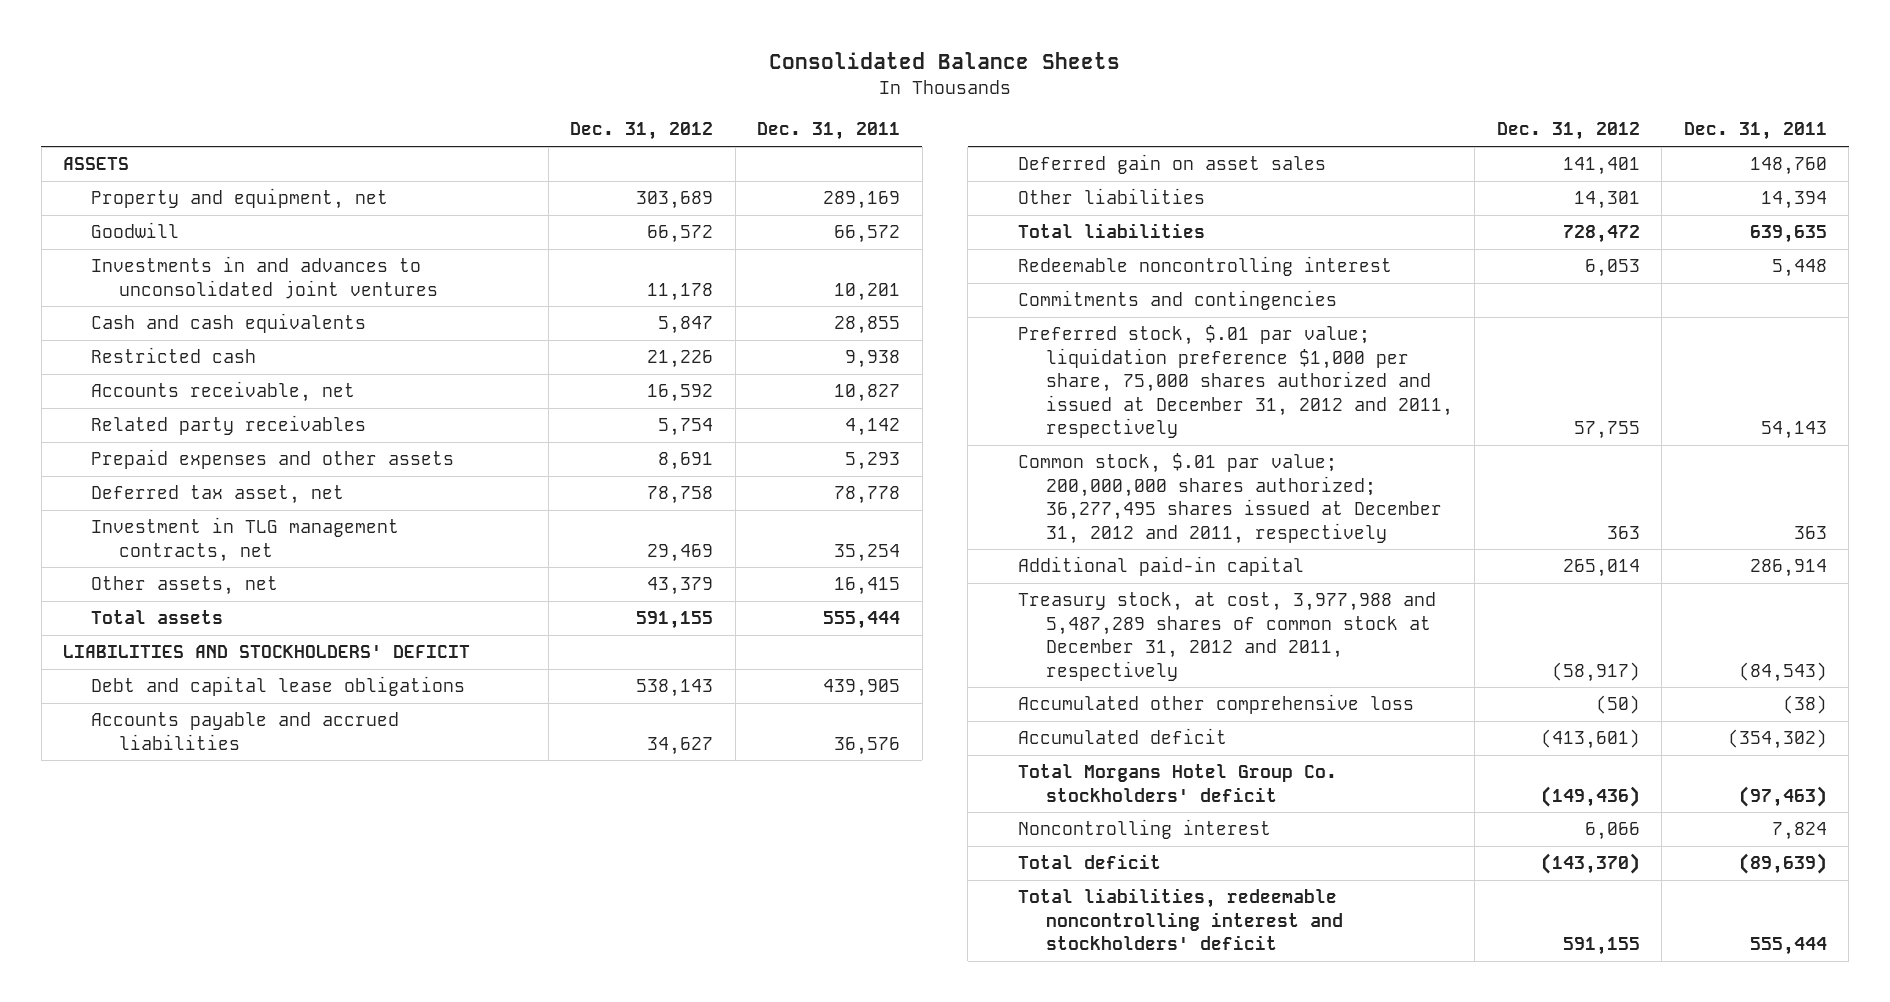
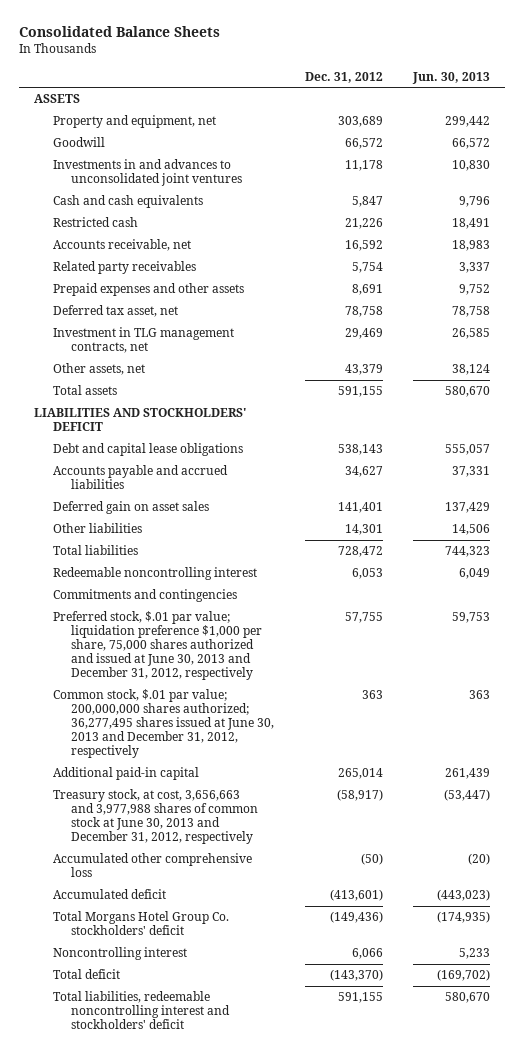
- | Dec. 31, 2012 | Dec. 31, 2011
+ | Dec. 31, 2012 | Jun. 30, 2013
- Preferred stock, $.01 par value; liquidation preference $1,000 per share, 75,000 shares authorized and issued at December 31, 2012 and 2011, respectively | 57,755 | 54,143
- Common stock, $.01 par value; 200,000,000 shares authorized; 36,277,495 shares issued at December 31, 2012 and 2011, respectively | 363 | 363
+ Preferred stock, $.01 par value; liquidation preference $1,000 per share, 75,000 shares authorized and issued at June 30, 2013 and December 31, 2012, respectively | 57,755 | 59,753
+ Common stock, $.01 par value; 200,000,000 shares authorized; 36,277,495 shares issued at June 30, 2013 and December 31, 2012, respectively | 363 | 363
- Treasury stock, at cost, 3,977,988 and 5,487,289 shares of common stock at December 31, 2012 and 2011, respectively | (58,917) | (84,543)
+ Treasury stock, at cost, 3,656,663 and 3,977,988 shares of common stock at June 30, 2013 and December 31, 2012, respectively | (58,917) | (53,447)

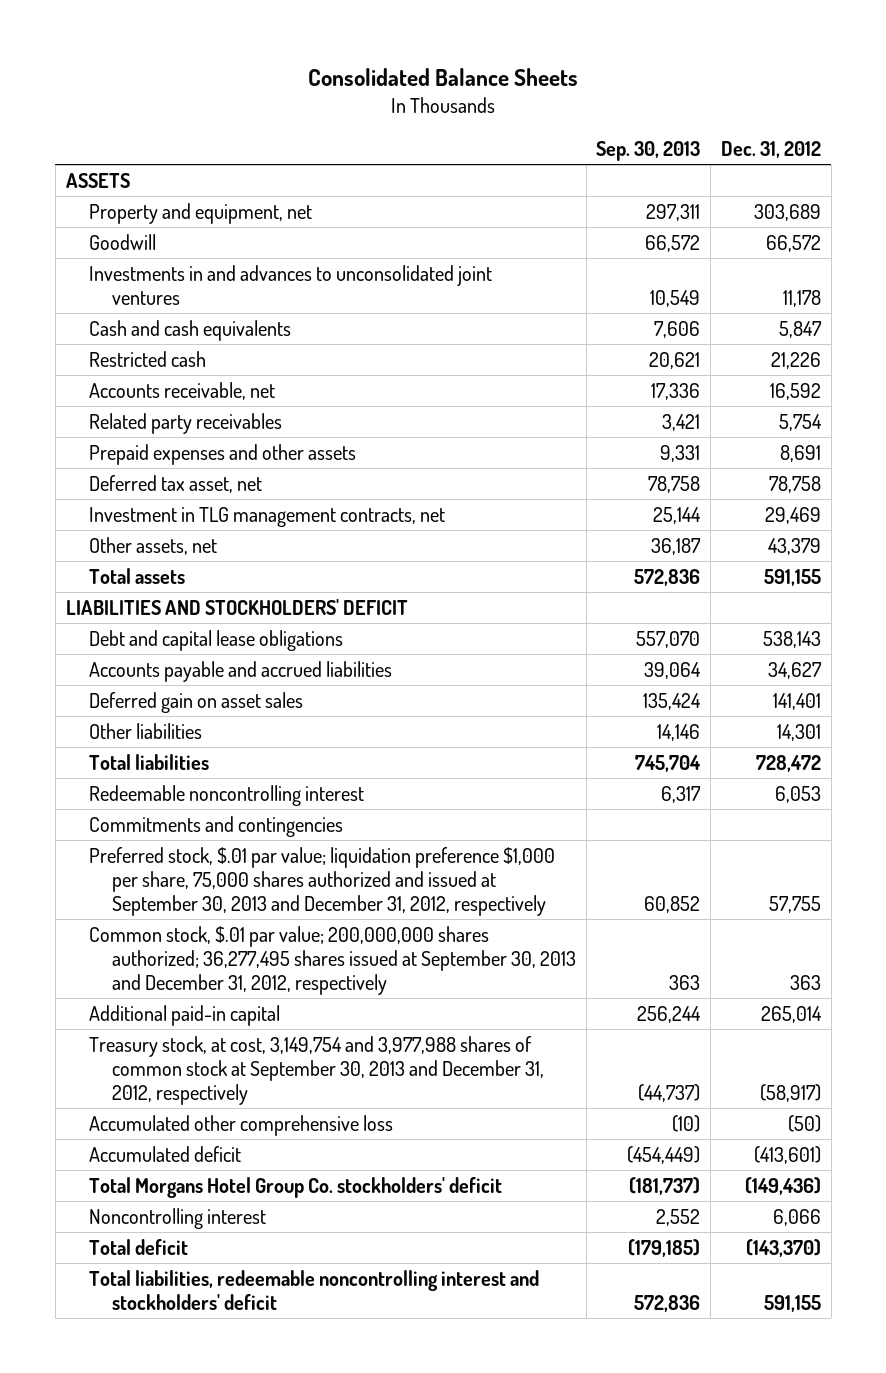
- | Dec. 31, 2012 | Jun. 30, 2013
+ | Sep. 30, 2013 | Dec. 31, 2012
- Preferred stock, $.01 par value; liquidation preference $1,000 per share, 75,000 shares authorized and issued at June 30, 2013 and December 31, 2012, respectively | 57,755 | 59,753
- Common stock, $.01 par value; 200,000,000 shares authorized; 36,277,495 shares issued at June 30, 2013 and December 31, 2012, respectively | 363 | 363
+ Preferred stock, $.01 par value; liquidation preference $1,000 per share, 75,000 shares authorized and issued at September 30, 2013 and December 31, 2012, respectively | 60,852 | 57,755
+ Common stock, $.01 par value; 200,000,000 shares authorized; 36,277,495 shares issued at September 30, 2013 and December 31, 2012, respectively | 363 | 363
- Treasury stock, at cost, 3,656,663 and 3,977,988 shares of common stock at June 30, 2013 and December 31, 2012, respectively | (58,917) | (53,447)
+ Treasury stock, at cost, 3,149,754 and 3,977,988 shares of common stock at September 30, 2013 and December 31, 2012, respectively | (44,737) | (58,917)

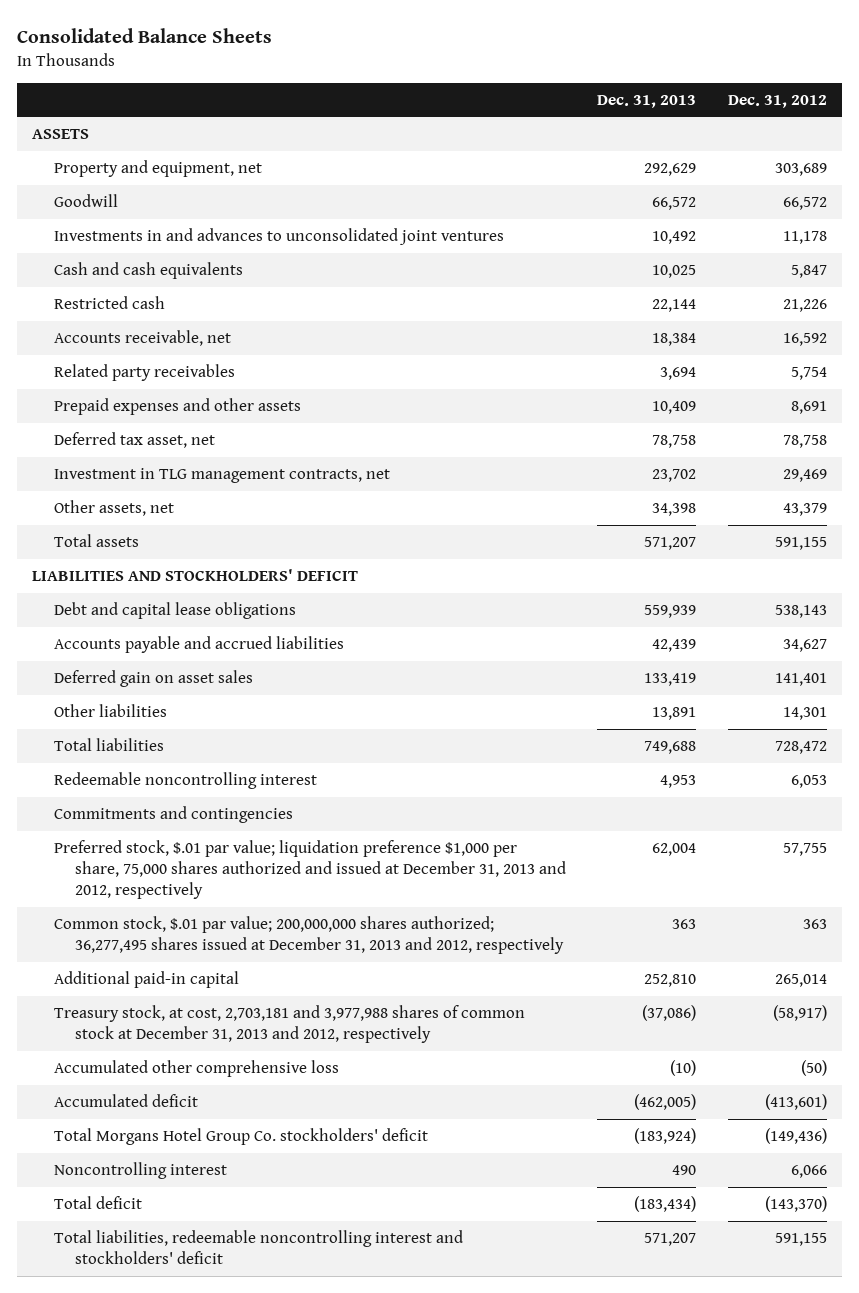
- | Sep. 30, 2013 | Dec. 31, 2012
+ | Dec. 31, 2013 | Dec. 31, 2012
- Preferred stock, $.01 par value; liquidation preference $1,000 per share, 75,000 shares authorized and issued at September 30, 2013 and December 31, 2012, respectively | 60,852 | 57,755
- Common stock, $.01 par value; 200,000,000 shares authorized; 36,277,495 shares issued at September 30, 2013 and December 31, 2012, respectively | 363 | 363
+ Preferred stock, $.01 par value; liquidation preference $1,000 per share, 75,000 shares authorized and issued at December 31, 2013 and 2012, respectively | 62,004 | 57,755
+ Common stock, $.01 par value; 200,000,000 shares authorized; 36,277,495 shares issued at December 31, 2013 and 2012, respectively | 363 | 363
- Treasury stock, at cost, 3,149,754 and 3,977,988 shares of common stock at September 30, 2013 and December 31, 2012, respectively | (44,737) | (58,917)
+ Treasury stock, at cost, 2,703,181 and 3,977,988 shares of common stock at December 31, 2013 and 2012, respectively | (37,086) | (58,917)

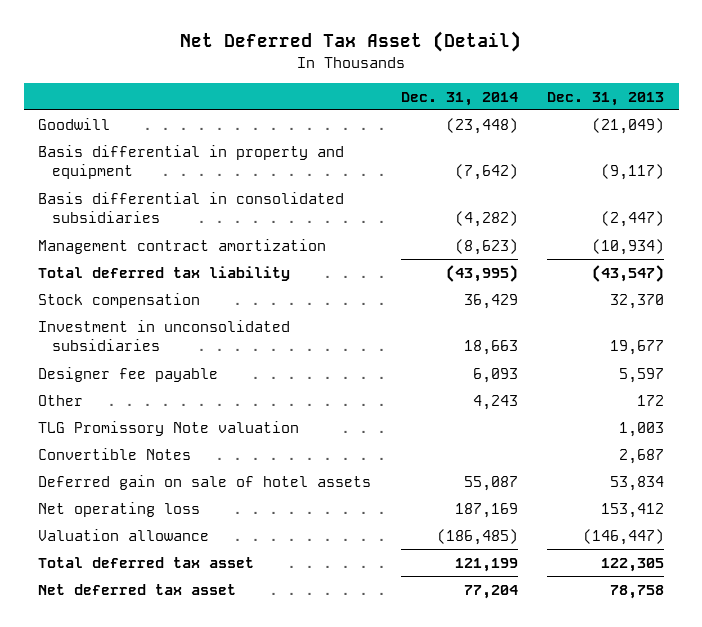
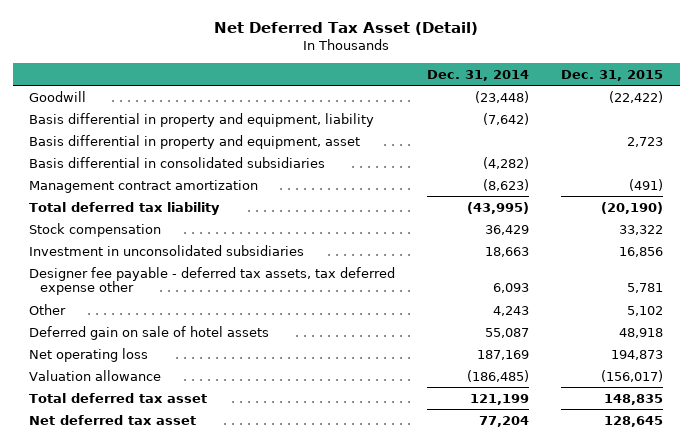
- | Dec. 31, 2014 | Dec. 31, 2013
+ | Dec. 31, 2014 | Dec. 31, 2015
- Basis differential in property and equipment | (7,642) | (9,117)
+ Basis differential in property and equipment, liability | (7,642) |
+ Basis differential in property and equipment, asset | | 2,723
- Designer fee payable | 6,093 | 5,597
+ Designer fee payable - deferred tax assets, tax deferred expense other | 6,093 | 5,781
- TLG Promissory Note valuation | | 1,003
- Convertible Notes | | 2,687

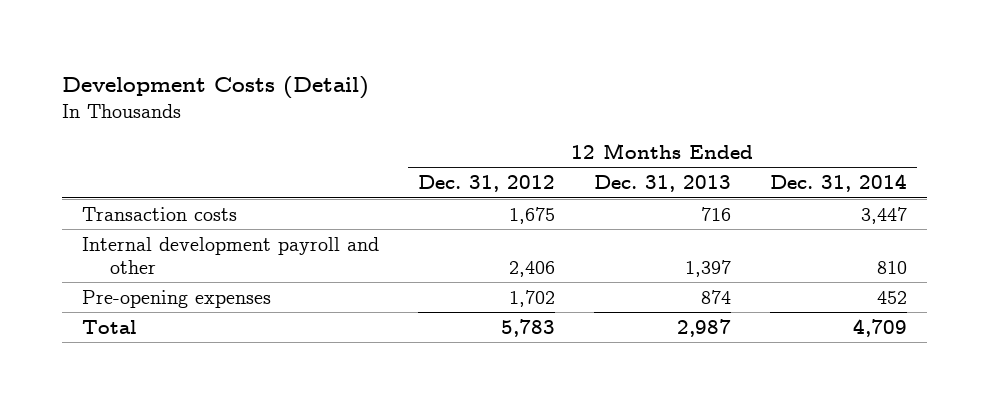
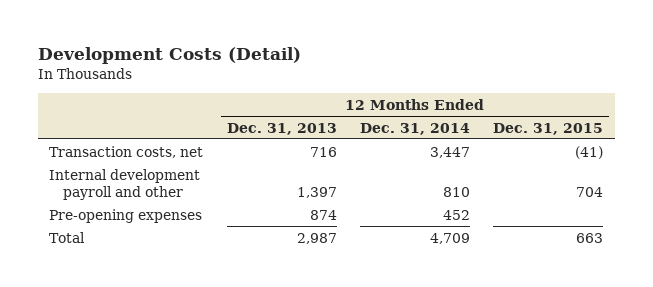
- | 12 Months Ended Dec. 31, 2012 | 12 Months Ended Dec. 31, 2013 | 12 Months Ended Dec. 31, 2014
+ | 12 Months Ended Dec. 31, 2013 | 12 Months Ended Dec. 31, 2014 | 12 Months Ended Dec. 31, 2015
- Transaction costs | 1,675 | 716 | 3,447
+ Transaction costs, net | 716 | 3,447 | (41)

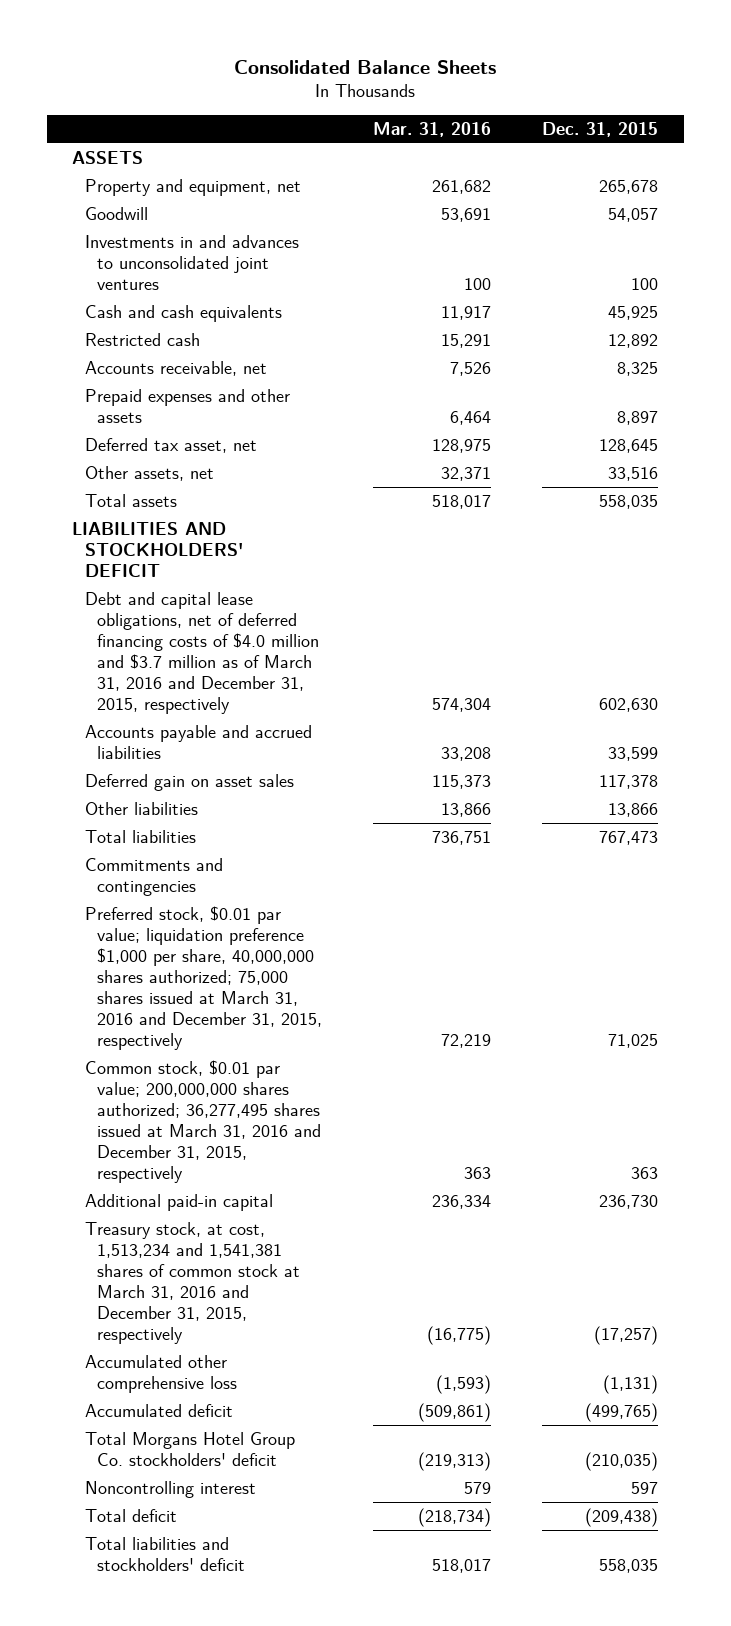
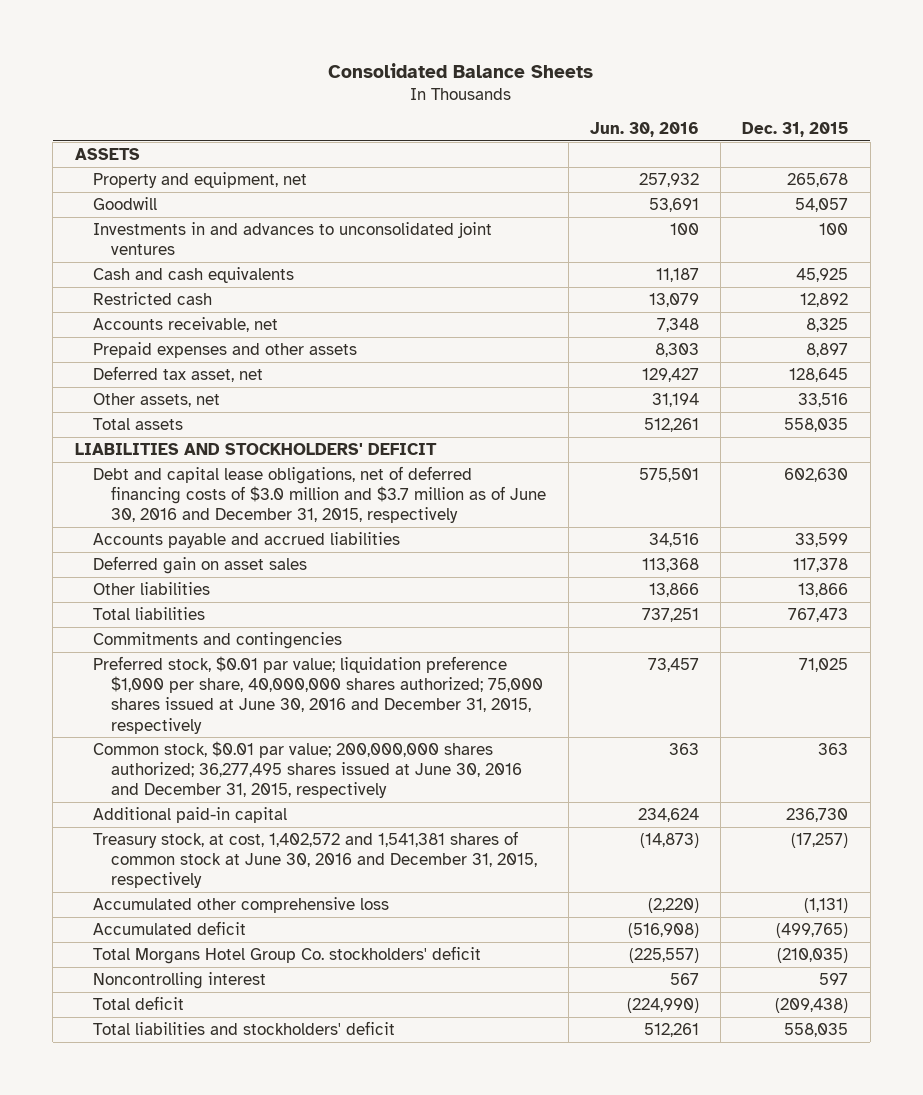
- | Mar. 31, 2016 | Dec. 31, 2015
+ | Jun. 30, 2016 | Dec. 31, 2015
- Debt and capital lease obligations, net of deferred financing costs of $4.0 million and $3.7 million as of March 31, 2016 and December 31, 2015, respectively | 574,304 | 602,630
+ Debt and capital lease obligations, net of deferred financing costs of $3.0 million and $3.7 million as of June 30, 2016 and December 31, 2015, respectively | 575,501 | 602,630
- Preferred stock, $0.01 par value; liquidation preference $1,000 per share, 40,000,000 shares authorized; 75,000 shares issued at March 31, 2016 and December 31, 2015, respectively | 72,219 | 71,025
- Common stock, $0.01 par value; 200,000,000 shares authorized; 36,277,495 shares issued at March 31, 2016 and December 31, 2015, respectively | 363 | 363
+ Preferred stock, $0.01 par value; liquidation preference $1,000 per share, 40,000,000 shares authorized; 75,000 shares issued at June 30, 2016 and December 31, 2015, respectively | 73,457 | 71,025
+ Common stock, $0.01 par value; 200,000,000 shares authorized; 36,277,495 shares issued at June 30, 2016 and December 31, 2015, respectively | 363 | 363
- Treasury stock, at cost, 1,513,234 and 1,541,381 shares of common stock at March 31, 2016 and December 31, 2015, respectively | (16,775) | (17,257)
+ Treasury stock, at cost, 1,402,572 and 1,541,381 shares of common stock at June 30, 2016 and December 31, 2015, respectively | (14,873) | (17,257)

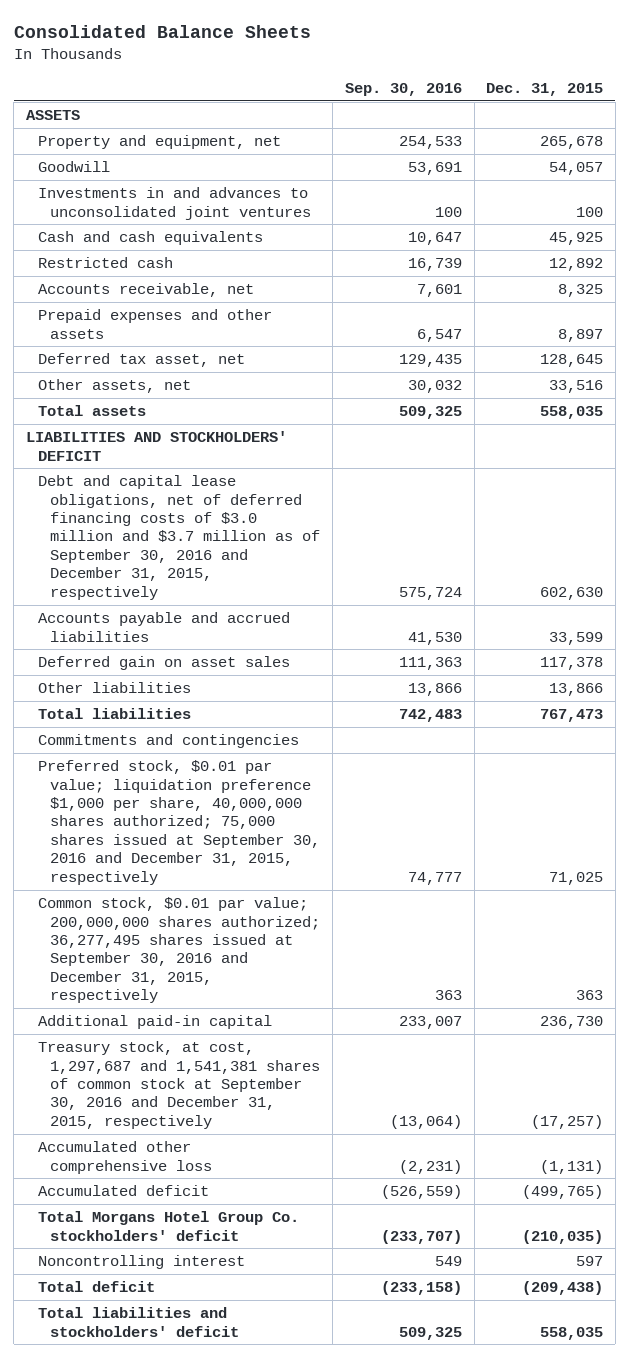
- | Jun. 30, 2016 | Dec. 31, 2015
+ | Sep. 30, 2016 | Dec. 31, 2015
- Debt and capital lease obligations, net of deferred financing costs of $3.0 million and $3.7 million as of June 30, 2016 and December 31, 2015, respectively | 575,501 | 602,630
+ Debt and capital lease obligations, net of deferred financing costs of $3.0 million and $3.7 million as of September 30, 2016 and December 31, 2015, respectively | 575,724 | 602,630
- Preferred stock, $0.01 par value; liquidation preference $1,000 per share, 40,000,000 shares authorized; 75,000 shares issued at June 30, 2016 and December 31, 2015, respectively | 73,457 | 71,025
- Common stock, $0.01 par value; 200,000,000 shares authorized; 36,277,495 shares issued at June 30, 2016 and December 31, 2015, respectively | 363 | 363
+ Preferred stock, $0.01 par value; liquidation preference $1,000 per share, 40,000,000 shares authorized; 75,000 shares issued at September 30, 2016 and December 31, 2015, respectively | 74,777 | 71,025
+ Common stock, $0.01 par value; 200,000,000 shares authorized; 36,277,495 shares issued at September 30, 2016 and December 31, 2015, respectively | 363 | 363
- Treasury stock, at cost, 1,402,572 and 1,541,381 shares of common stock at June 30, 2016 and December 31, 2015, respectively | (14,873) | (17,257)
+ Treasury stock, at cost, 1,297,687 and 1,541,381 shares of common stock at September 30, 2016 and December 31, 2015, respectively | (13,064) | (17,257)

